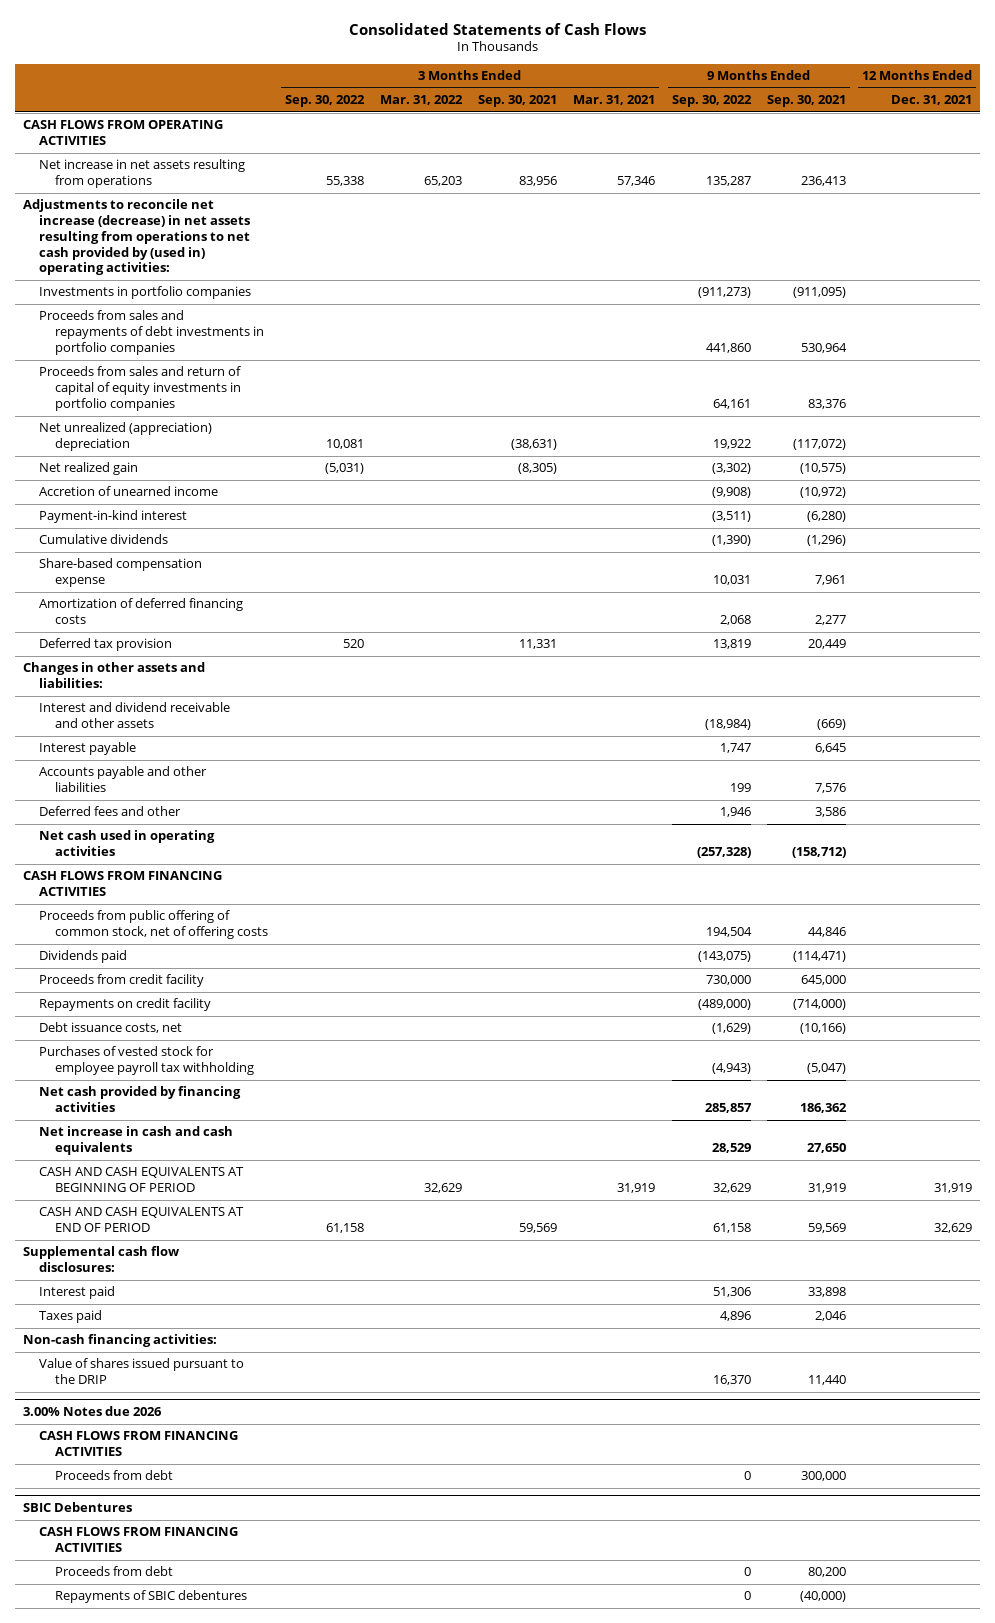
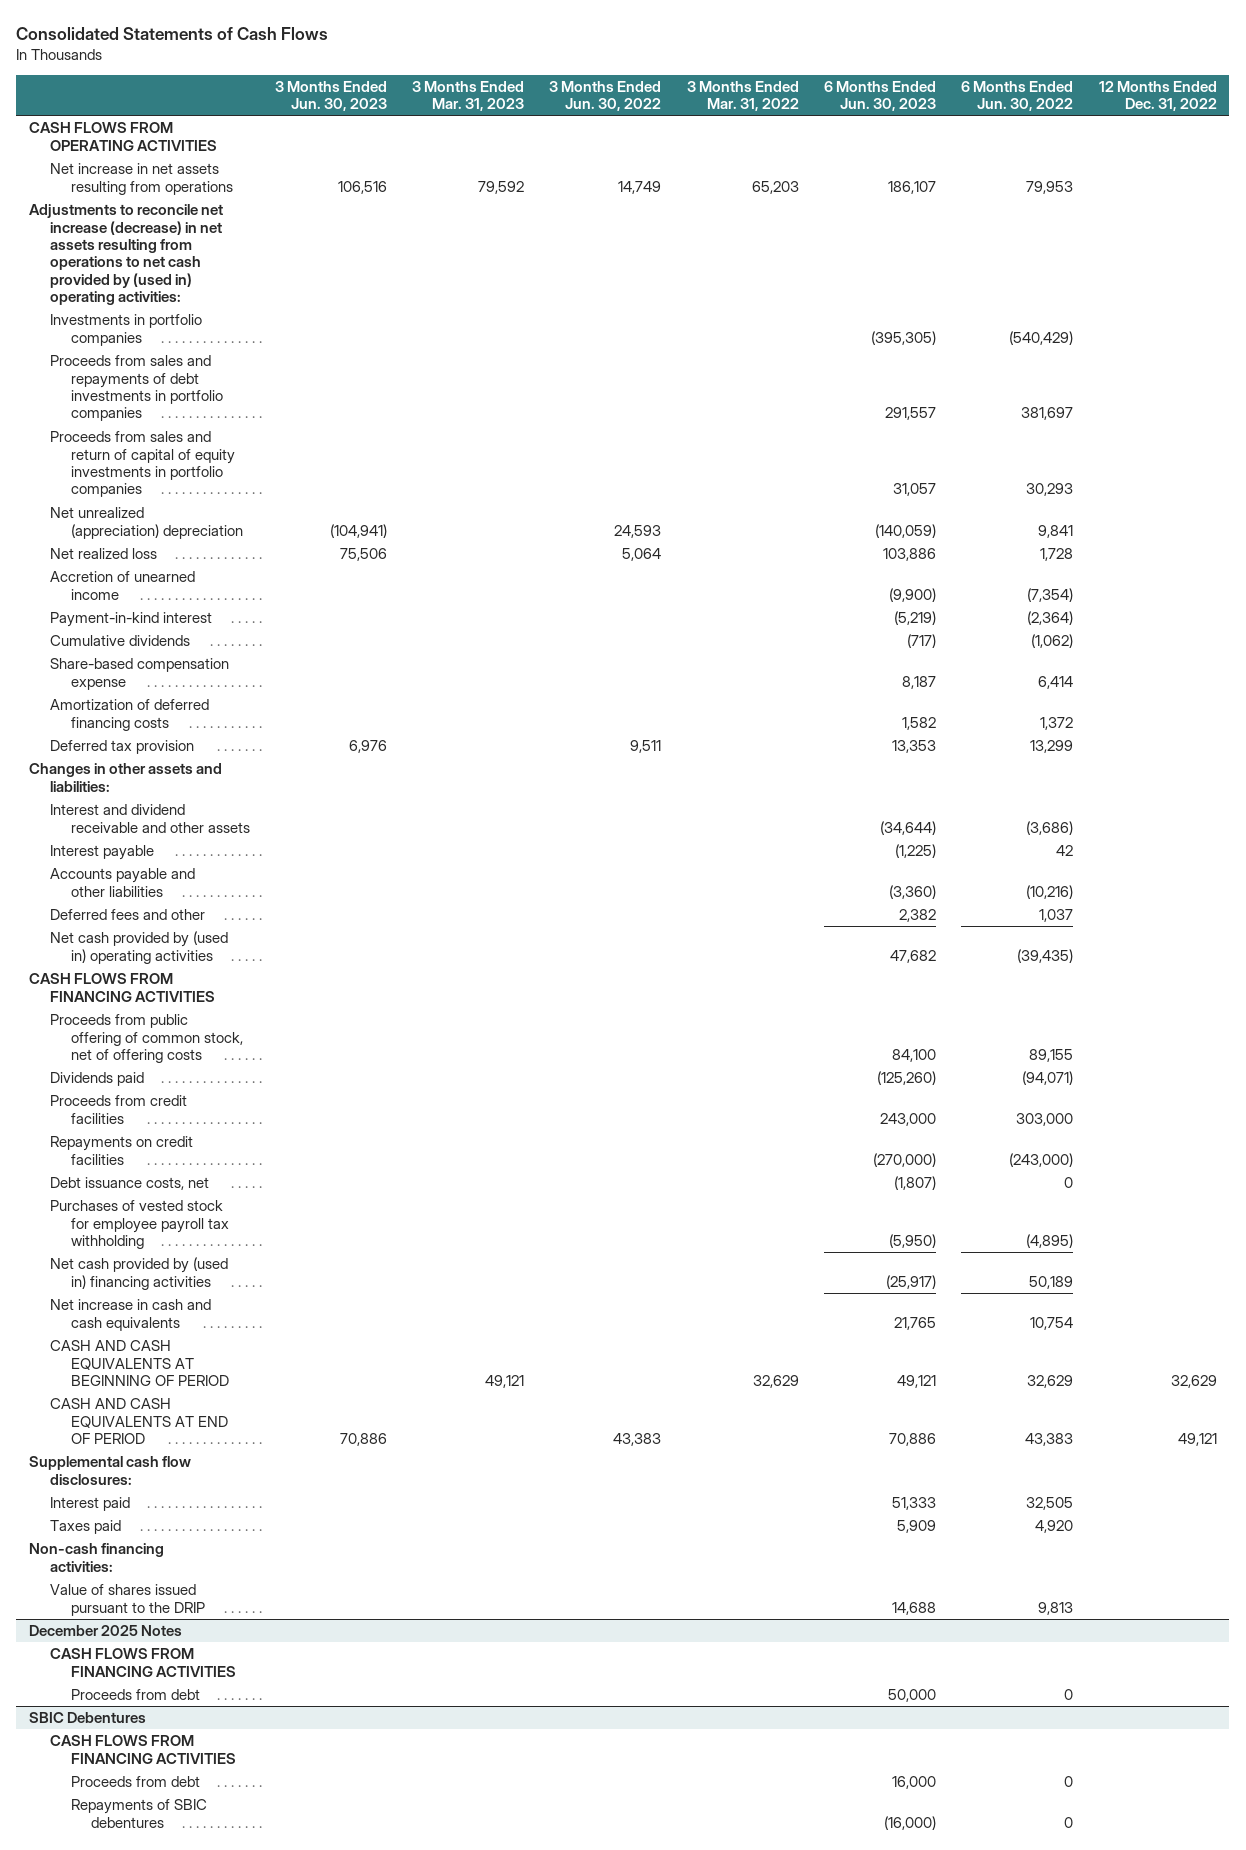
- | 3 Months Ended Sep. 30, 2022 | 3 Months Ended Mar. 31, 2022 | 3 Months Ended Sep. 30, 2021 | 3 Months Ended Mar. 31, 2021 | 9 Months Ended Sep. 30, 2022 | 9 Months Ended Sep. 30, 2021 | 12 Months Ended Dec. 31, 2021
+ | 3 Months Ended Jun. 30, 2023 | 3 Months Ended Mar. 31, 2023 | 3 Months Ended Jun. 30, 2022 | 3 Months Ended Mar. 31, 2022 | 6 Months Ended Jun. 30, 2023 | 6 Months Ended Jun. 30, 2022 | 12 Months Ended Dec. 31, 2022
- Net realized gain | (5,031) | | (8,305) | | (3,302) | (10,575) |
+ Net realized loss | 75,506 | | 5,064 | | 103,886 | 1,728 |
- Net cash used in operating activities | | | | | (257,328) | (158,712) |
+ Net cash provided by (used in) operating activities | | | | | 47,682 | (39,435) |
- Proceeds from credit facility | | | | | 730,000 | 645,000 |
- Repayments on credit facility | | | | | (489,000) | (714,000) |
+ Proceeds from credit facilities | | | | | 243,000 | 303,000 |
+ Repayments on credit facilities | | | | | (270,000) | (243,000) |
- Net cash provided by financing activities | | | | | 285,857 | 186,362 |
+ Net cash provided by (used in) financing activities | | | | | (25,917) | 50,189 |
- 3.00% Notes due 2026
- CASH FLOWS FROM FINANCING ACTIVITIES
- Proceeds from debt | | | | | 0 | 300,000 |
+ December 2025 Notes
+ CASH FLOWS FROM FINANCING ACTIVITIES
+ Proceeds from debt | | | | | 50,000 | 0 |

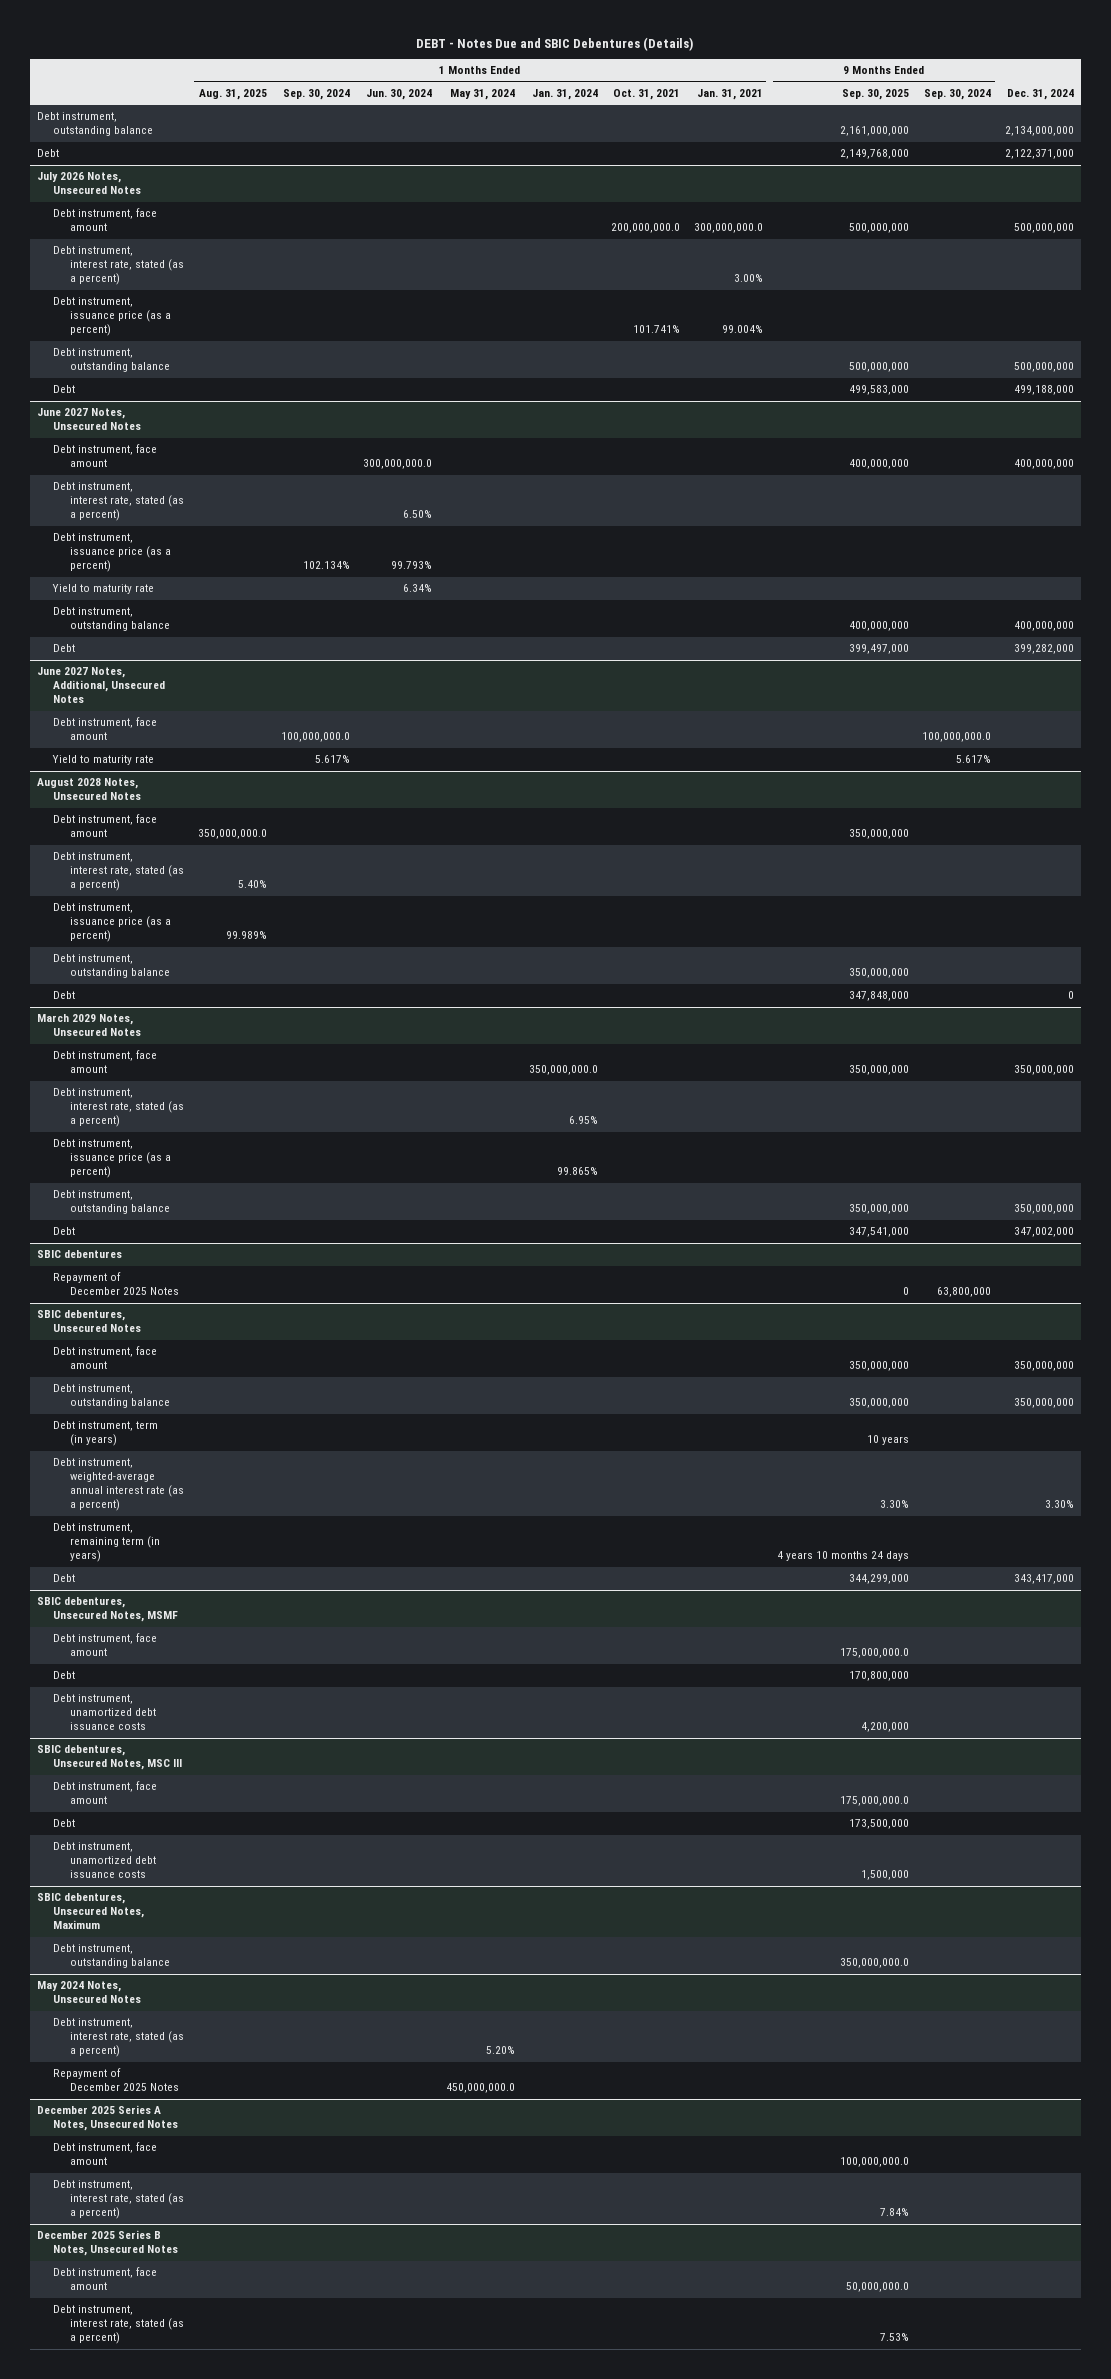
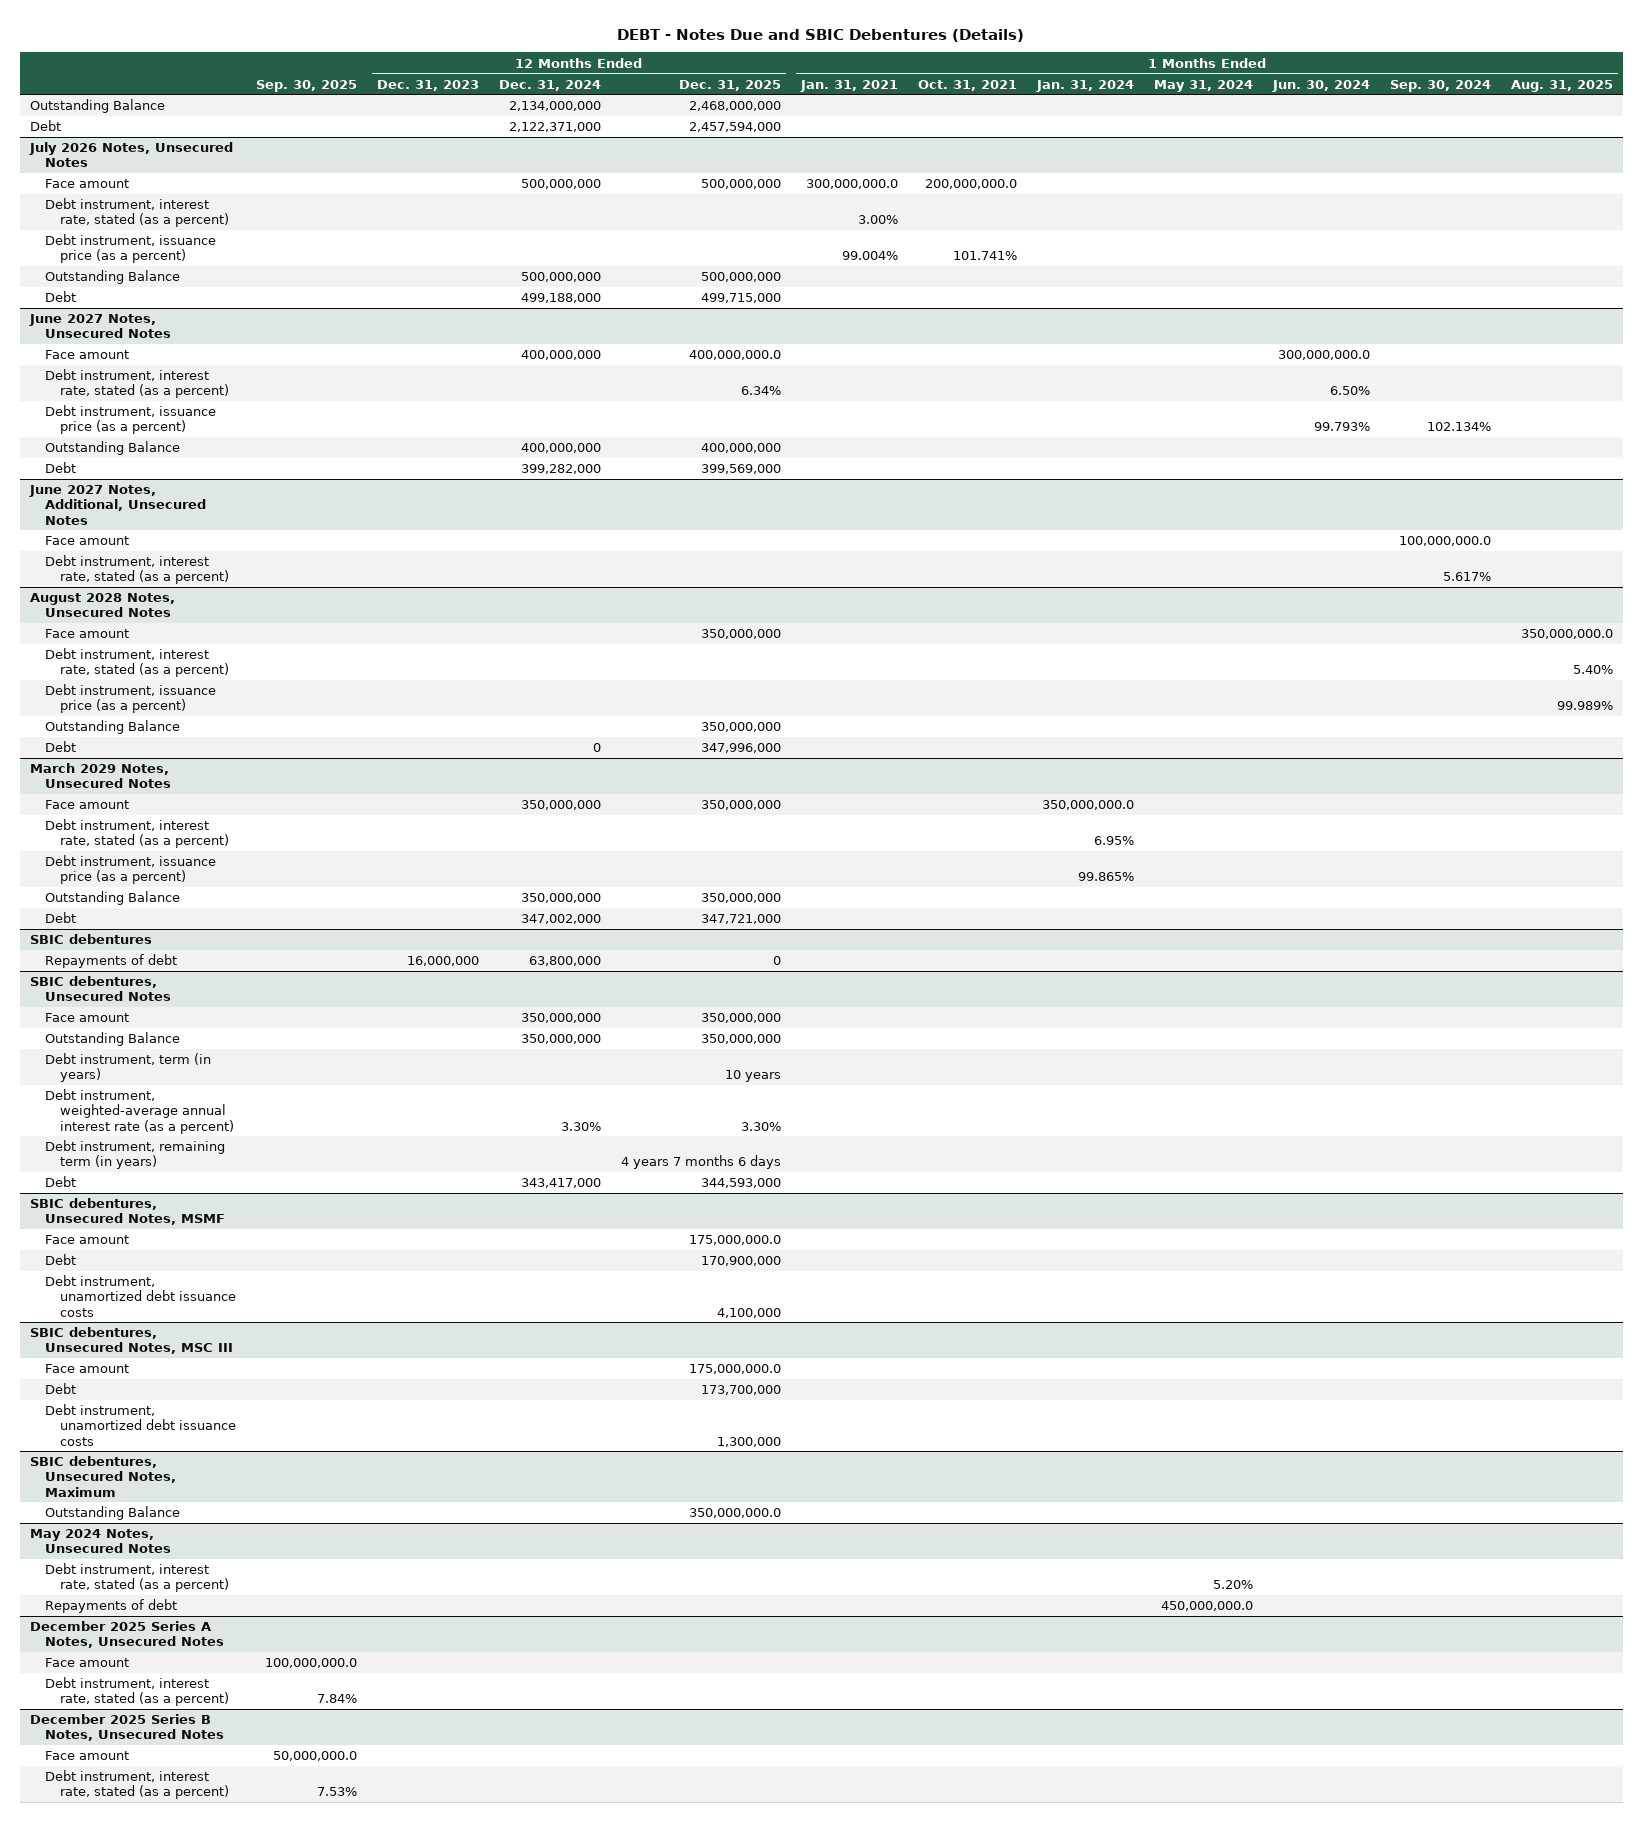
- | 1 Months Ended Aug. 31, 2025 | 1 Months Ended Sep. 30, 2024 | 1 Months Ended Jun. 30, 2024 | 1 Months Ended May 31, 2024 | 1 Months Ended Jan. 31, 2024 | 1 Months Ended Oct. 31, 2021 | 1 Months Ended Jan. 31, 2021 | 9 Months Ended Sep. 30, 2025 | 9 Months Ended Sep. 30, 2024 | Dec. 31, 2024
+ | Sep. 30, 2025 | 12 Months Ended Dec. 31, 2023 | 12 Months Ended Dec. 31, 2024 | 12 Months Ended Dec. 31, 2025 | 1 Months Ended Jan. 31, 2021 | 1 Months Ended Oct. 31, 2021 | 1 Months Ended Jan. 31, 2024 | 1 Months Ended May 31, 2024 | 1 Months Ended Jun. 30, 2024 | 1 Months Ended Sep. 30, 2024 | 1 Months Ended Aug. 31, 2025
- Debt instrument, outstanding balance | | | | | | | | 2,161,000,000 | | 2,134,000,000
+ Outstanding Balance | | | 2,134,000,000 | 2,468,000,000 | | | | | | |
@ July 2026 Notes, Unsecured Notes
- Debt instrument, face amount | | | | | | 200,000,000.0 | 300,000,000.0 | 500,000,000 | | 500,000,000
+ Face amount | | | 500,000,000 | 500,000,000 | 300,000,000.0 | 200,000,000.0 | | | | |
- Debt instrument, outstanding balance | | | | | | | | 500,000,000 | | 500,000,000
+ Outstanding Balance | | | 500,000,000 | 500,000,000 | | | | | | |
@ June 2027 Notes, Unsecured Notes
- Debt instrument, face amount | | | 300,000,000.0 | | | | | 400,000,000 | | 400,000,000
+ Face amount | | | 400,000,000 | 400,000,000.0 | | | | | 300,000,000.0 | |
- Yield to maturity rate | | | 6.34% | | | | | | |
- Debt instrument, outstanding balance | | | | | | | | 400,000,000 | | 400,000,000
+ Outstanding Balance | | | 400,000,000 | 400,000,000 | | | | | | |
@ June 2027 Notes, Additional, Unsecured Notes
- Debt instrument, face amount | | 100,000,000.0 | | | | | | | 100,000,000.0 |
- Yield to maturity rate | | 5.617% | | | | | | | 5.617% |
+ Face amount | | | | | | | | | | 100,000,000.0 |
+ Debt instrument, interest rate, stated (as a percent) | | | | | | | | | | 5.617% |
@ August 2028 Notes, Unsecured Notes
- Debt instrument, face amount | 350,000,000.0 | | | | | | | 350,000,000 | |
+ Face amount | | | | 350,000,000 | | | | | | | 350,000,000.0
- Debt instrument, outstanding balance | | | | | | | | 350,000,000 | |
+ Outstanding Balance | | | | 350,000,000 | | | | | | |
@ March 2029 Notes, Unsecured Notes
- Debt instrument, face amount | | | | | 350,000,000.0 | | | 350,000,000 | | 350,000,000
+ Face amount | | | 350,000,000 | 350,000,000 | | | 350,000,000.0 | | | |
- Debt instrument, outstanding balance | | | | | | | | 350,000,000 | | 350,000,000
+ Outstanding Balance | | | 350,000,000 | 350,000,000 | | | | | | |
@ SBIC debentures
- Repayment of December 2025 Notes | | | | | | | | 0 | 63,800,000 |
+ Repayments of debt | | 16,000,000 | 63,800,000 | 0 | | | | | | |
@ SBIC debentures, Unsecured Notes
- Debt instrument, face amount | | | | | | | | 350,000,000 | | 350,000,000
- Debt instrument, outstanding balance | | | | | | | | 350,000,000 | | 350,000,000
+ Face amount | | | 350,000,000 | 350,000,000 | | | | | | |
+ Outstanding Balance | | | 350,000,000 | 350,000,000 | | | | | | |
@ SBIC debentures, Unsecured Notes, MSMF
- Debt instrument, face amount | | | | | | | | 175,000,000.0 | |
+ Face amount | | | | 175,000,000.0 | | | | | | |
@ SBIC debentures, Unsecured Notes, MSC III
- Debt instrument, face amount | | | | | | | | 175,000,000.0 | |
+ Face amount | | | | 175,000,000.0 | | | | | | |
@ SBIC debentures, Unsecured Notes, Maximum
- Debt instrument, outstanding balance | | | | | | | | 350,000,000.0 | |
+ Outstanding Balance | | | | 350,000,000.0 | | | | | | |
@ May 2024 Notes, Unsecured Notes
- Repayment of December 2025 Notes | | | | 450,000,000.0 | | | | | |
+ Repayments of debt | | | | | | | | 450,000,000.0 | | |
@ December 2025 Series A Notes, Unsecured Notes
- Debt instrument, face amount | | | | | | | | 100,000,000.0 | |
+ Face amount | 100,000,000.0 | | | | | | | | | |
@ December 2025 Series B Notes, Unsecured Notes
- Debt instrument, face amount | | | | | | | | 50,000,000.0 | |
+ Face amount | 50,000,000.0 | | | | | | | | | |

